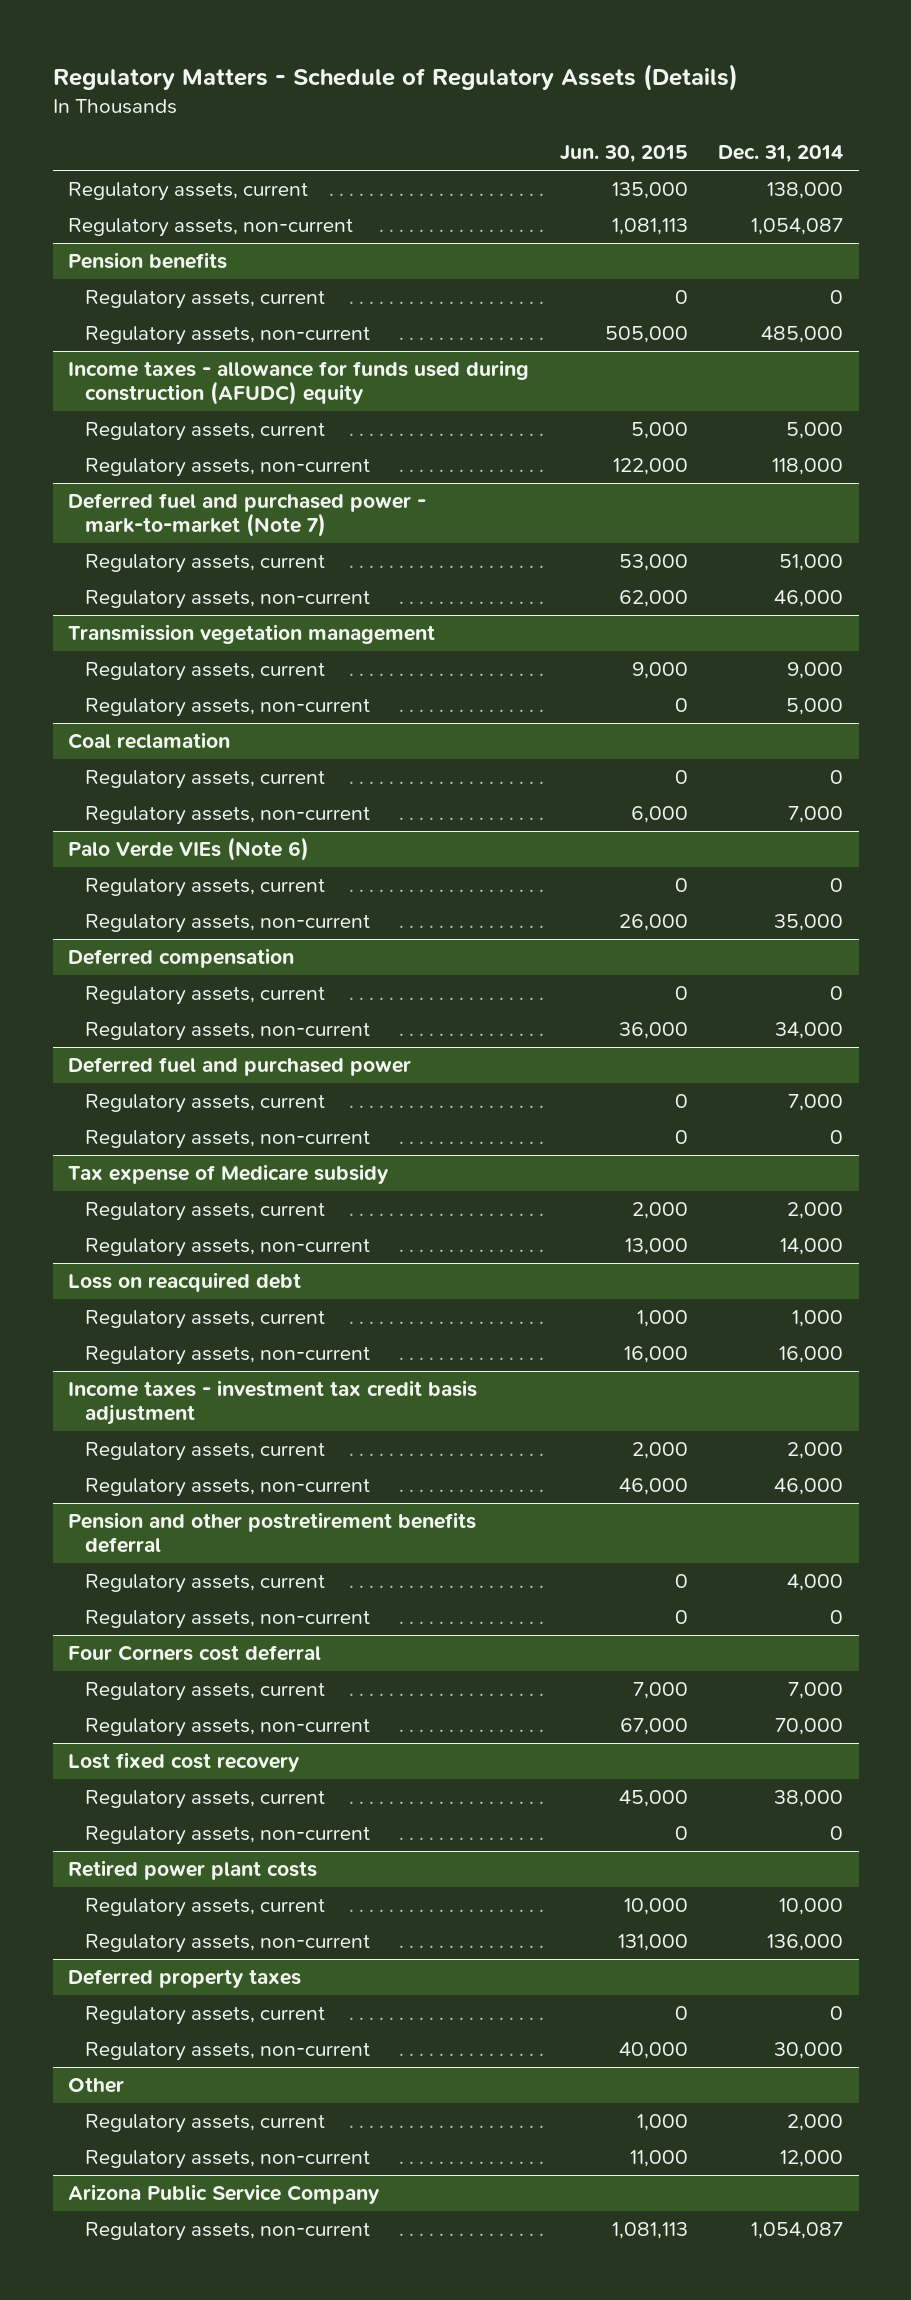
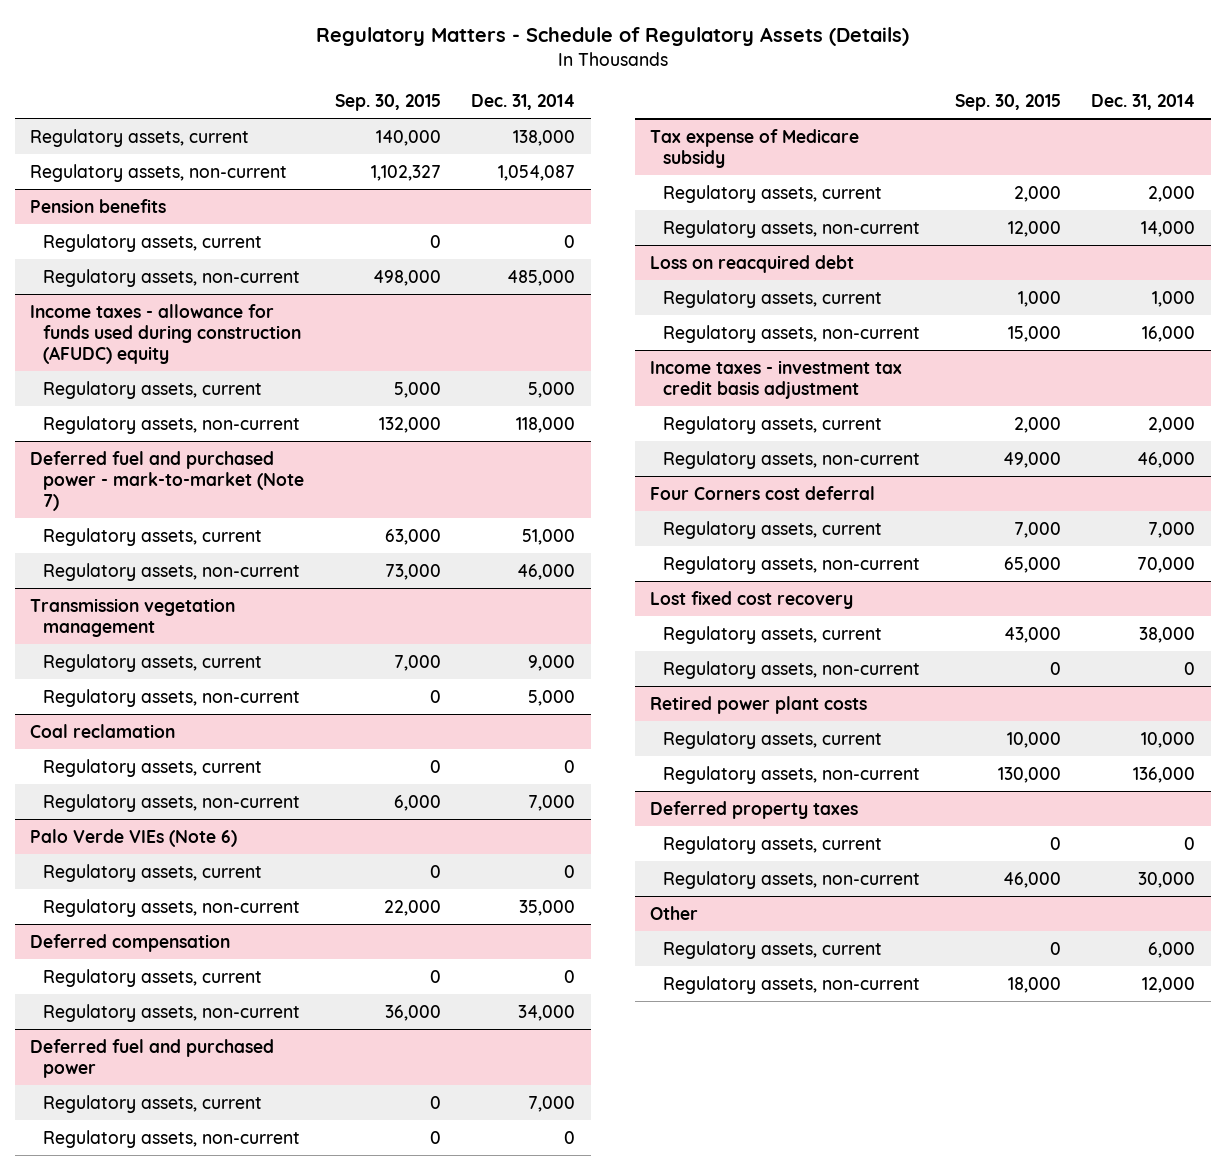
- | Jun. 30, 2015 | Dec. 31, 2014
+ | Sep. 30, 2015 | Dec. 31, 2014
- Pension and other postretirement benefits deferral
- Regulatory assets, current | 0 | 4,000
- Regulatory assets, non-current | 0 | 0
@ Other
- Regulatory assets, current | 1,000 | 2,000
+ Regulatory assets, current | 0 | 6,000
- Arizona Public Service Company
- Regulatory assets, non-current | 1,081,113 | 1,054,087

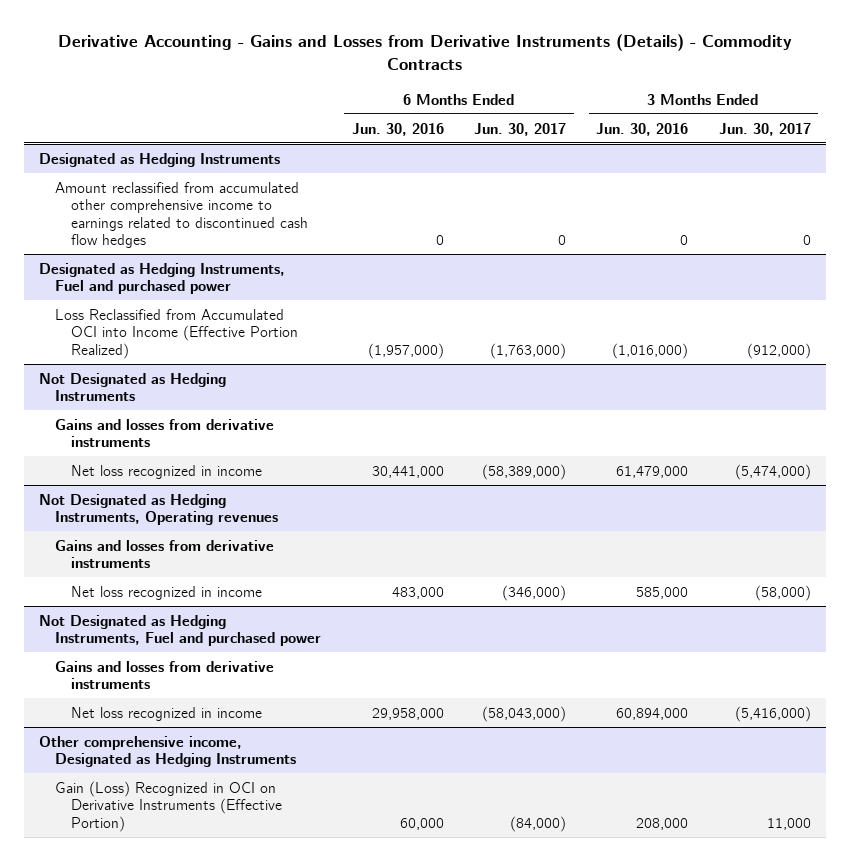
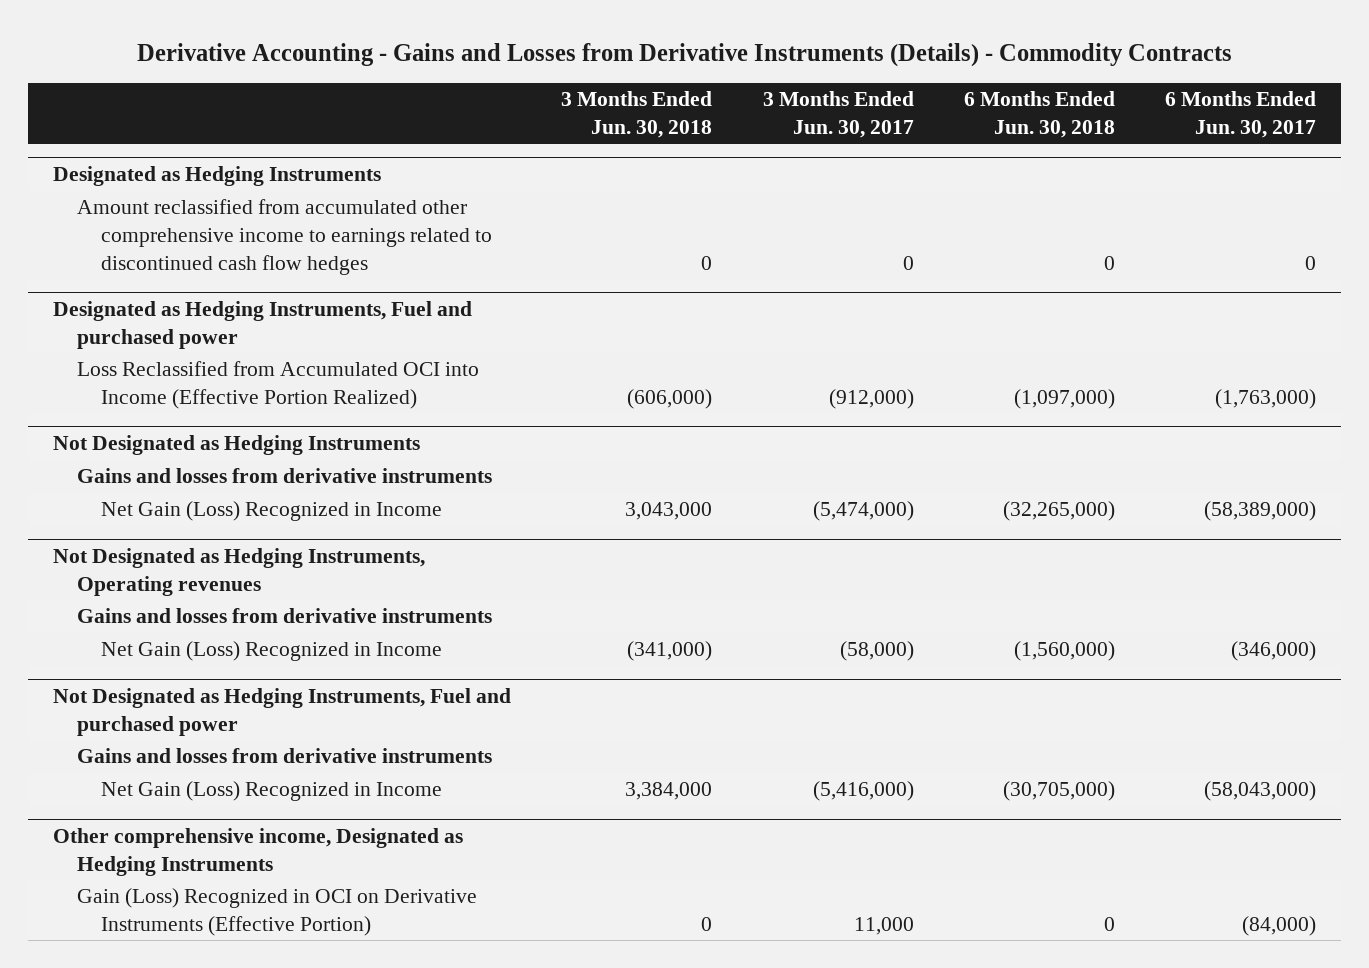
- | 6 Months Ended Jun. 30, 2016 | 6 Months Ended Jun. 30, 2017 | 3 Months Ended Jun. 30, 2016 | 3 Months Ended Jun. 30, 2017
+ | 3 Months Ended Jun. 30, 2018 | 3 Months Ended Jun. 30, 2017 | 6 Months Ended Jun. 30, 2018 | 6 Months Ended Jun. 30, 2017
@ Not Designated as Hedging Instruments
- Net loss recognized in income | 30,441,000 | (58,389,000) | 61,479,000 | (5,474,000)
+ Net Gain (Loss) Recognized in Income | 3,043,000 | (5,474,000) | (32,265,000) | (58,389,000)
@ Not Designated as Hedging Instruments, Operating revenues
- Net loss recognized in income | 483,000 | (346,000) | 585,000 | (58,000)
+ Net Gain (Loss) Recognized in Income | (341,000) | (58,000) | (1,560,000) | (346,000)
@ Not Designated as Hedging Instruments, Fuel and purchased power
- Net loss recognized in income | 29,958,000 | (58,043,000) | 60,894,000 | (5,416,000)
+ Net Gain (Loss) Recognized in Income | 3,384,000 | (5,416,000) | (30,705,000) | (58,043,000)

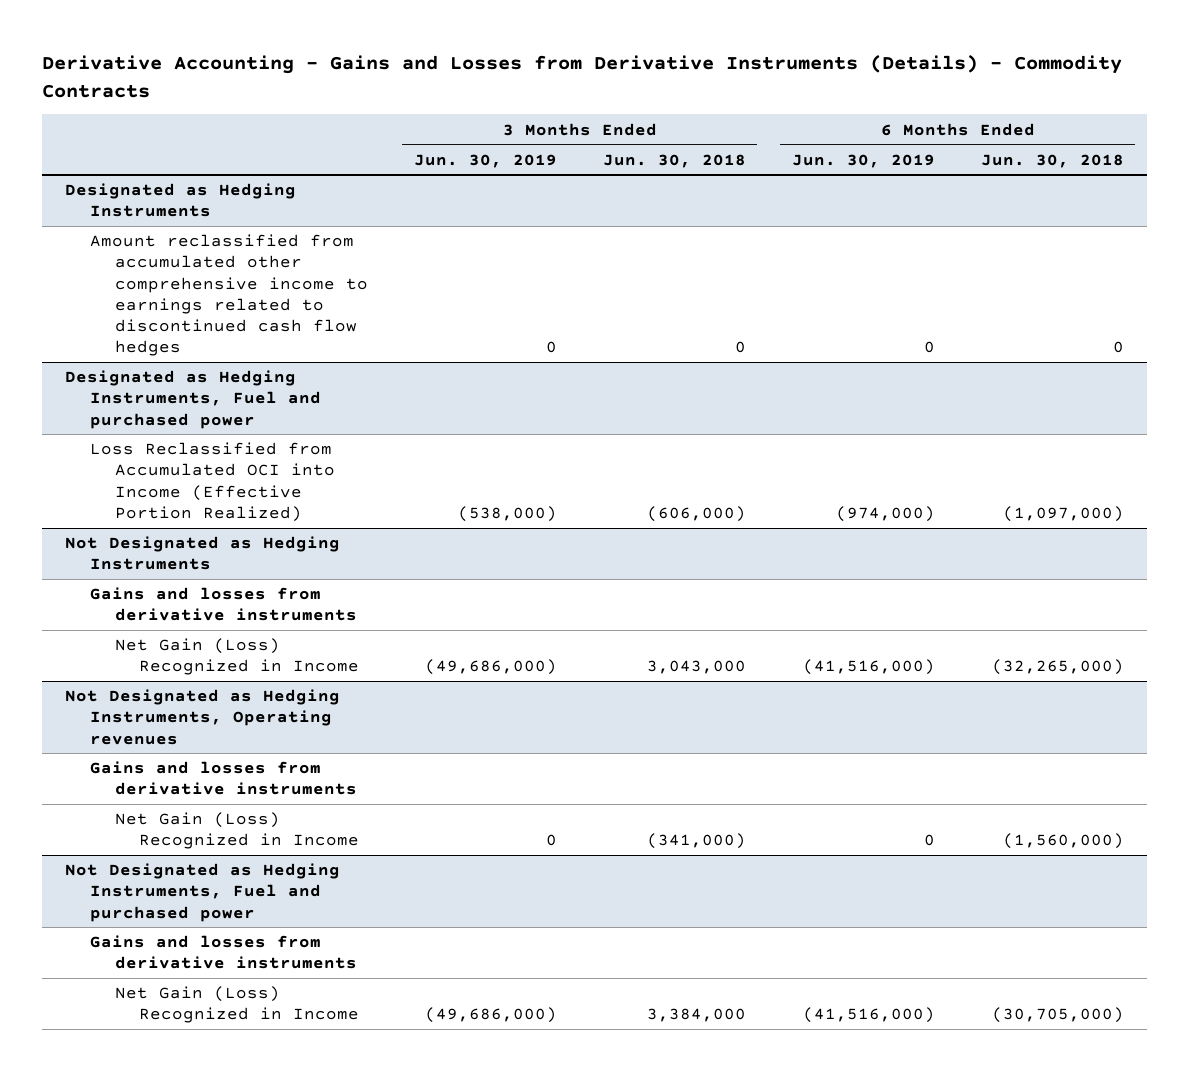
- | 3 Months Ended Jun. 30, 2018 | 3 Months Ended Jun. 30, 2017 | 6 Months Ended Jun. 30, 2018 | 6 Months Ended Jun. 30, 2017
+ | 3 Months Ended Jun. 30, 2019 | 3 Months Ended Jun. 30, 2018 | 6 Months Ended Jun. 30, 2019 | 6 Months Ended Jun. 30, 2018
- Other comprehensive income, Designated as Hedging Instruments
- Gain (Loss) Recognized in OCI on Derivative Instruments (Effective Portion) | 0 | 11,000 | 0 | (84,000)

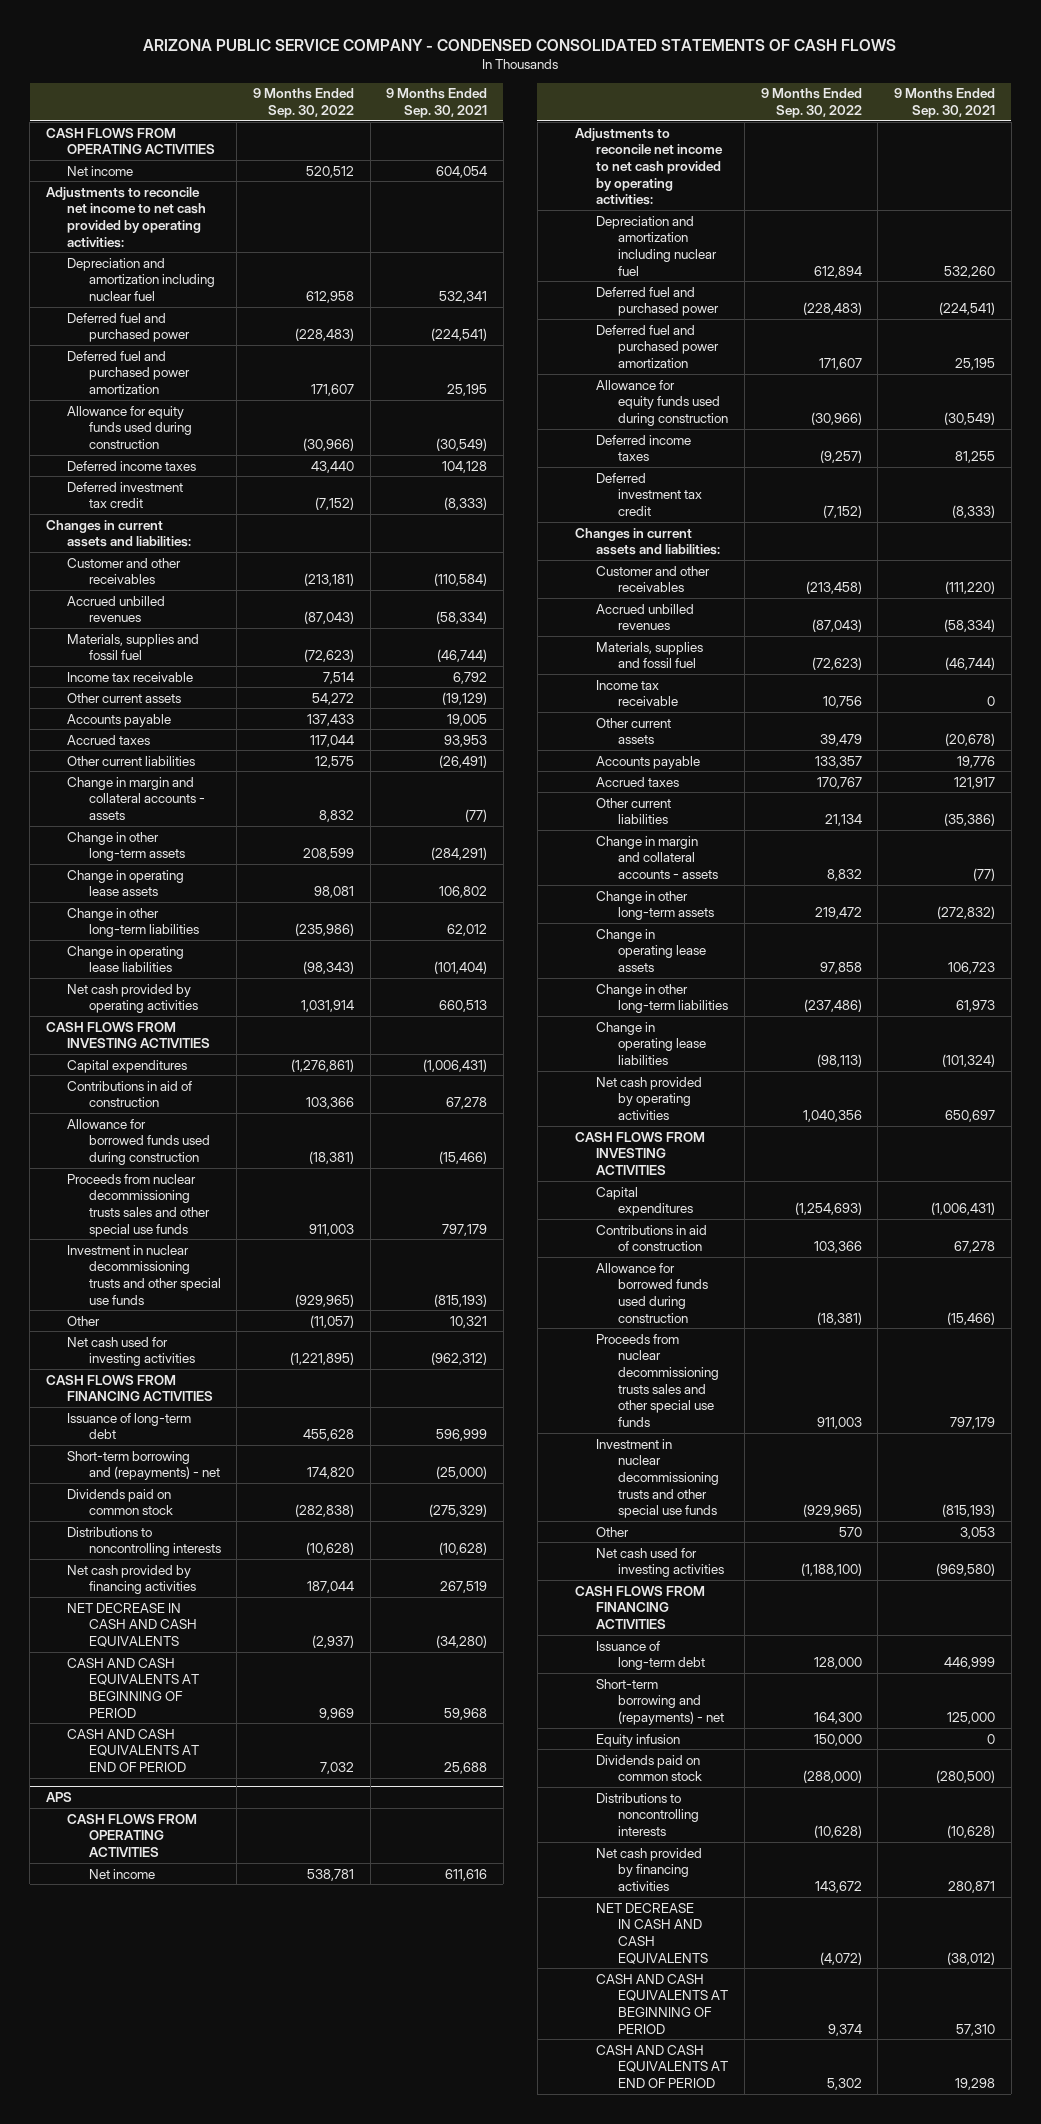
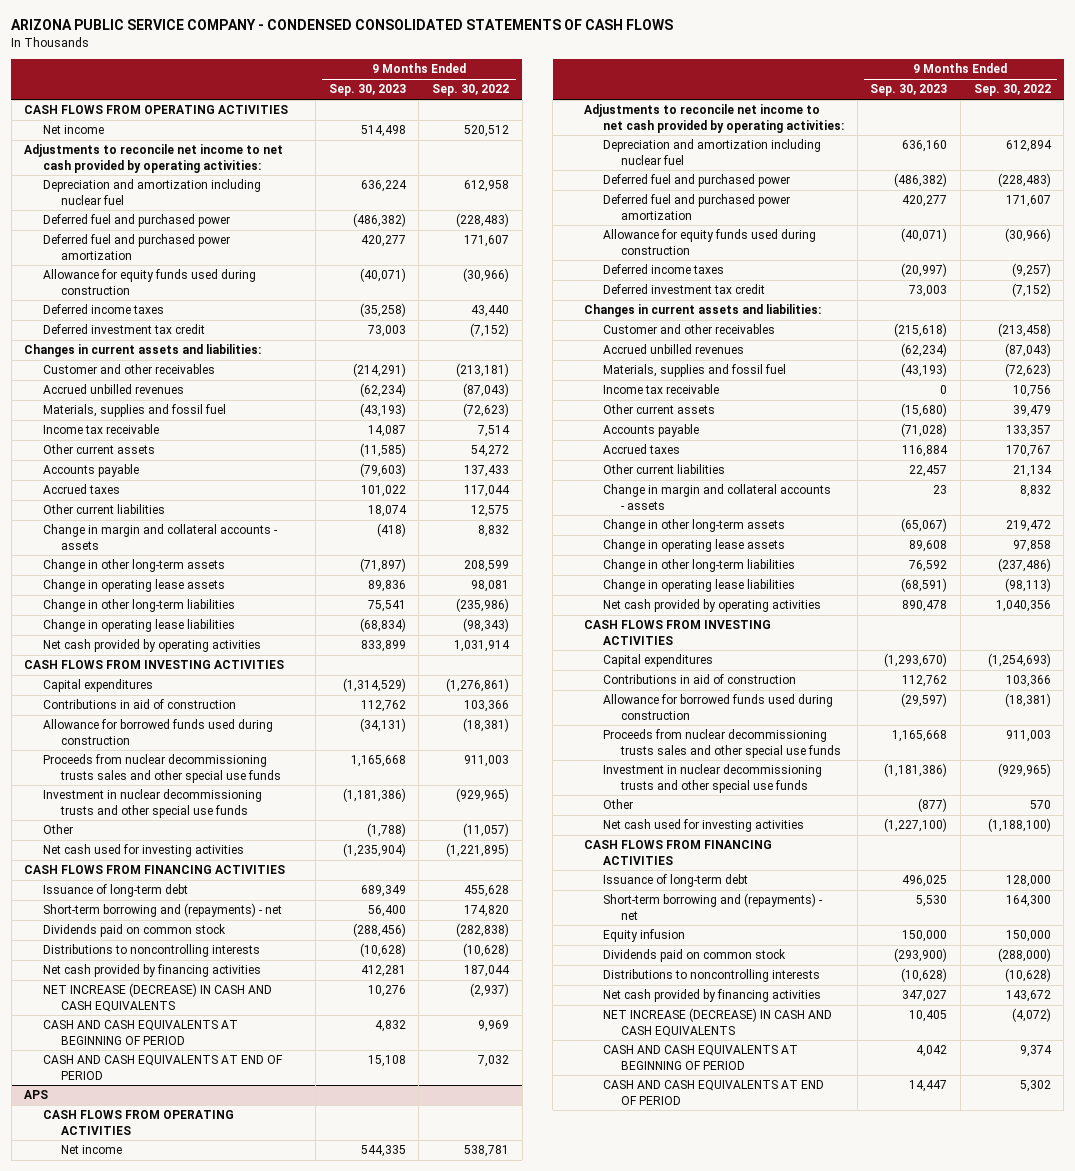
- | 9 Months Ended Sep. 30, 2022 | 9 Months Ended Sep. 30, 2021
+ | 9 Months Ended Sep. 30, 2023 | 9 Months Ended Sep. 30, 2022
- NET DECREASE IN CASH AND CASH EQUIVALENTS | (2,937) | (34,280)
+ NET INCREASE (DECREASE) IN CASH AND CASH EQUIVALENTS | 10,276 | (2,937)
@ APS
- NET DECREASE IN CASH AND CASH EQUIVALENTS | (4,072) | (38,012)
+ NET INCREASE (DECREASE) IN CASH AND CASH EQUIVALENTS | 10,405 | (4,072)

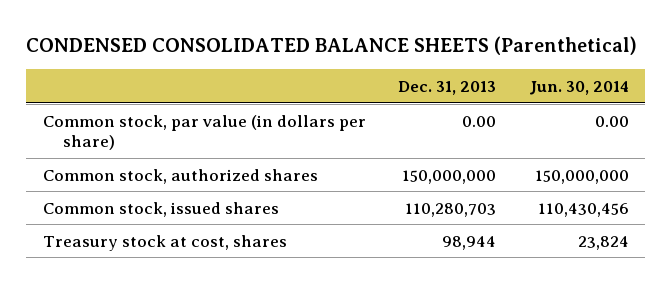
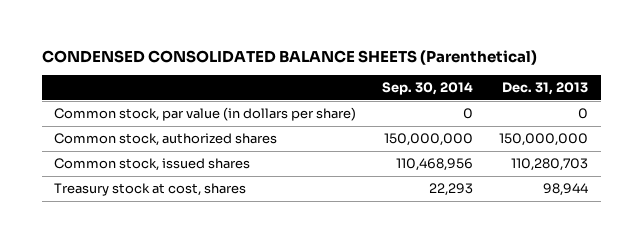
- | Dec. 31, 2013 | Jun. 30, 2014
+ | Sep. 30, 2014 | Dec. 31, 2013
- Common stock, par value (in dollars per share) | 0.00 | 0.00
+ Common stock, par value (in dollars per share) | 0 | 0

